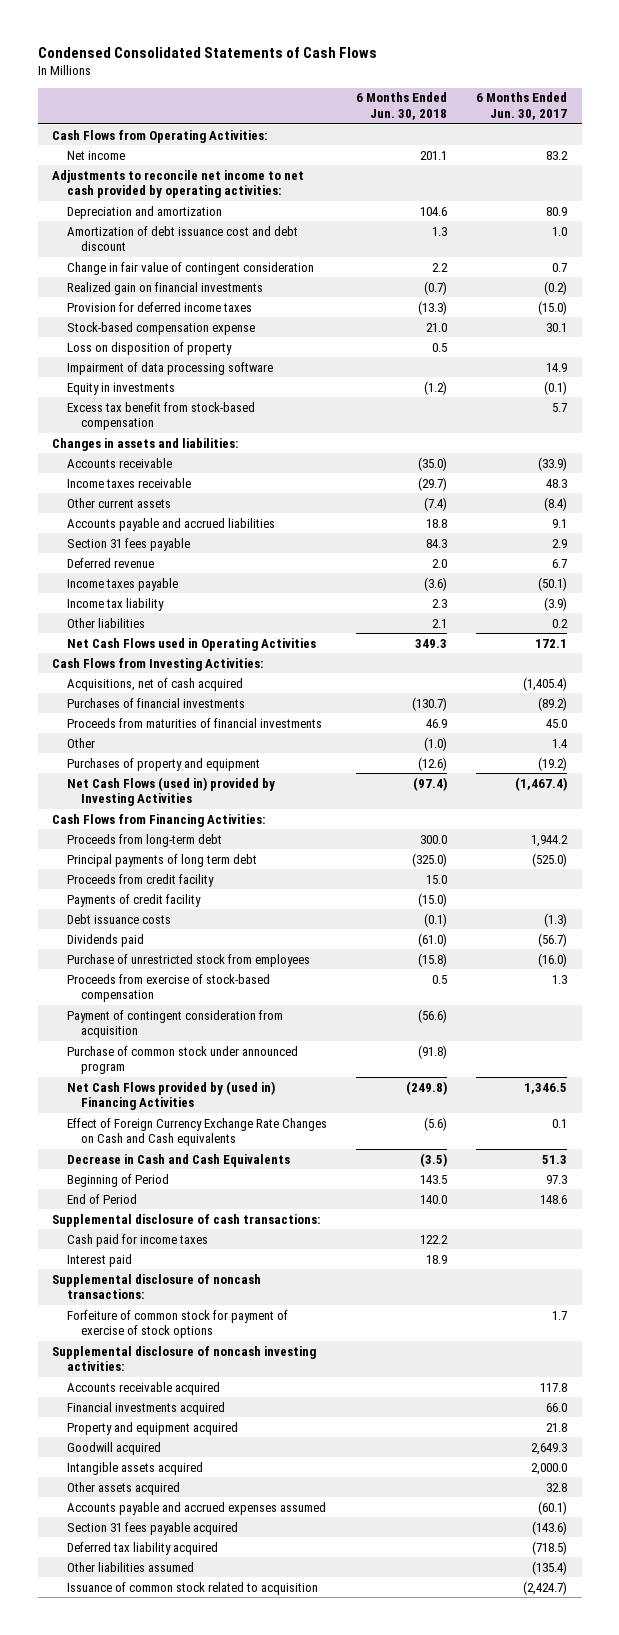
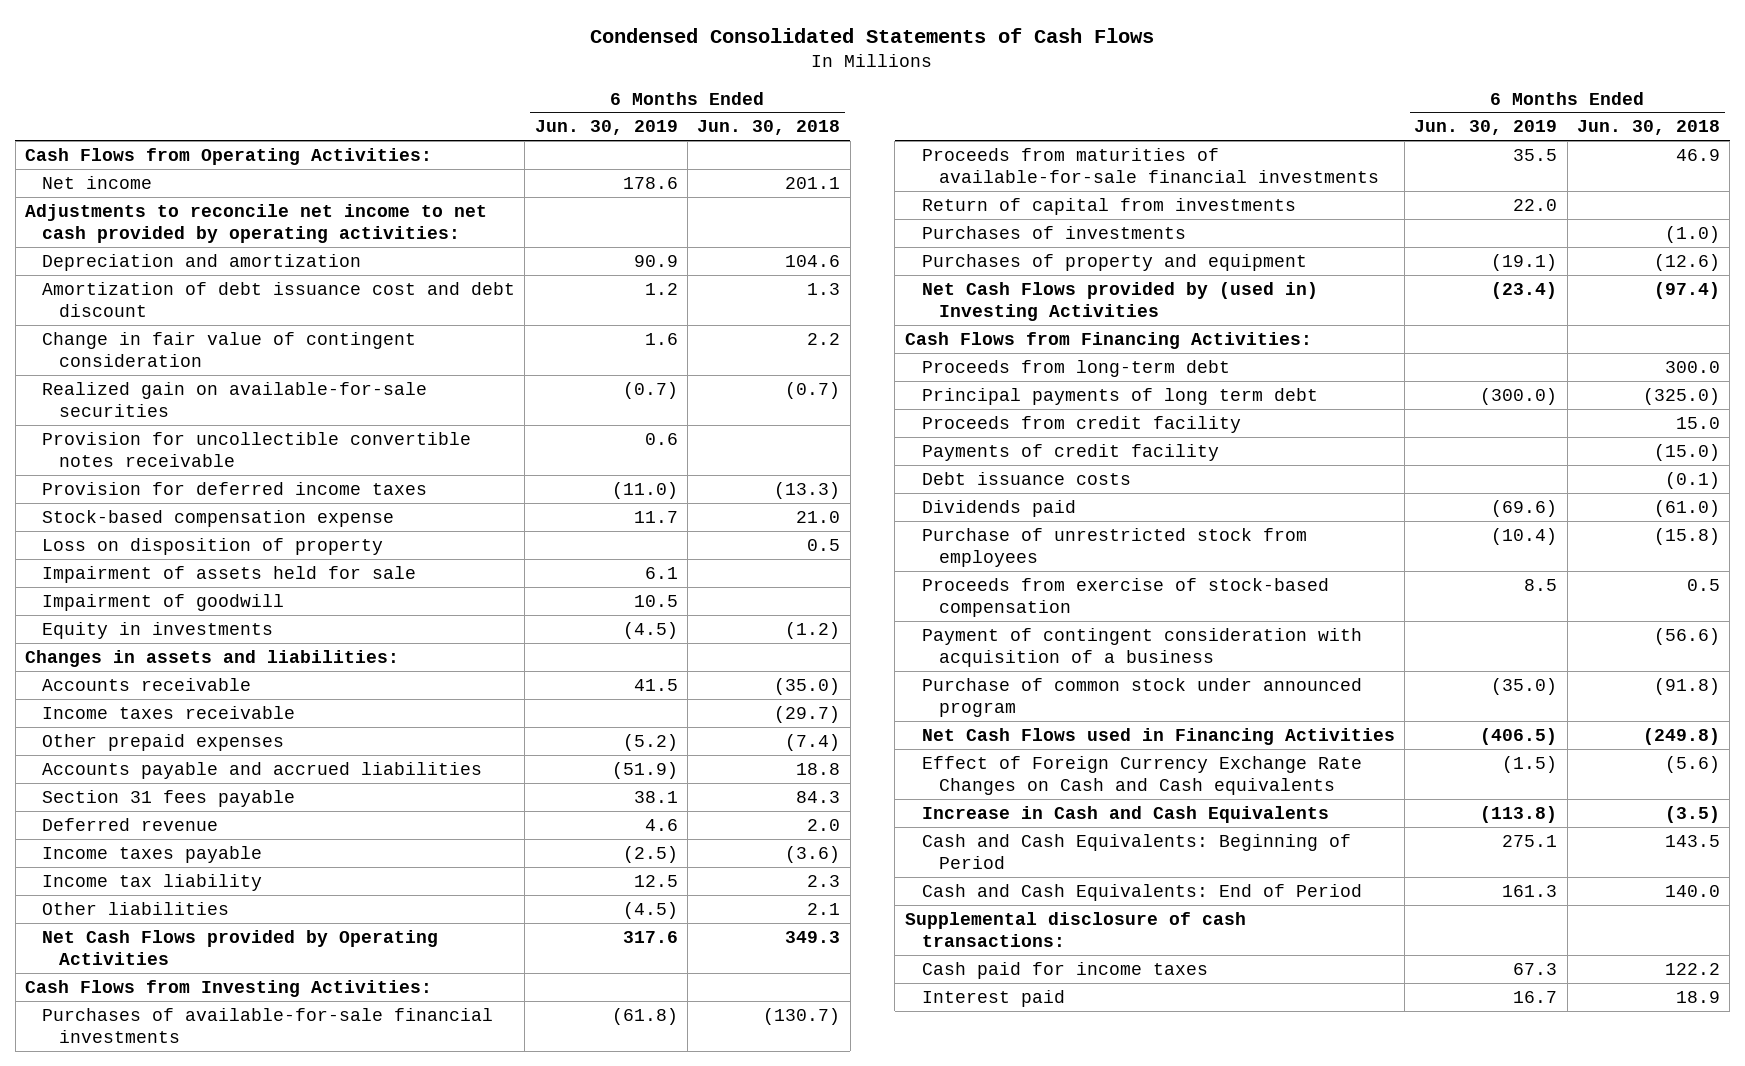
- | 6 Months Ended Jun. 30, 2018 | 6 Months Ended Jun. 30, 2017
+ | 6 Months Ended Jun. 30, 2019 | 6 Months Ended Jun. 30, 2018
- Realized gain on financial investments | (0.7) | (0.2)
+ Realized gain on available-for-sale securities | (0.7) | (0.7)
+ Provision for uncollectible convertible notes receivable | 0.6 |
- Impairment of data processing software | | 14.9
+ Impairment of assets held for sale | 6.1 |
+ Impairment of goodwill | 10.5 |
- Excess tax benefit from stock-based compensation | | 5.7
- Other current assets | (7.4) | (8.4)
+ Other prepaid expenses | (5.2) | (7.4)
- Net Cash Flows used in Operating Activities | 349.3 | 172.1
+ Net Cash Flows provided by Operating Activities | 317.6 | 349.3
- Acquisitions, net of cash acquired | | (1,405.4)
- Purchases of financial investments | (130.7) | (89.2)
- Proceeds from maturities of financial investments | 46.9 | 45.0
- Other | (1.0) | 1.4
+ Purchases of available-for-sale financial investments | (61.8) | (130.7)
+ Proceeds from maturities of available-for-sale financial investments | 35.5 | 46.9
+ Return of capital from investments | 22.0 |
+ Purchases of investments | | (1.0)
- Net Cash Flows (used in) provided by Investing Activities | (97.4) | (1,467.4)
+ Net Cash Flows provided by (used in) Investing Activities | (23.4) | (97.4)
- Payment of contingent consideration from acquisition | (56.6) |
+ Payment of contingent consideration with acquisition of a business | | (56.6)
- Net Cash Flows provided by (used in) Financing Activities | (249.8) | 1,346.5
+ Net Cash Flows used in Financing Activities | (406.5) | (249.8)
- Decrease in Cash and Cash Equivalents | (3.5) | 51.3
- Beginning of Period | 143.5 | 97.3
- End of Period | 140.0 | 148.6
+ Increase in Cash and Cash Equivalents | (113.8) | (3.5)
+ Cash and Cash Equivalents: Beginning of Period | 275.1 | 143.5
+ Cash and Cash Equivalents: End of Period | 161.3 | 140.0
- Supplemental disclosure of noncash transactions:
- Forfeiture of common stock for payment of exercise of stock options | | 1.7
- Supplemental disclosure of noncash investing activities:
- Accounts receivable acquired | | 117.8
- Financial investments acquired | | 66.0
- Property and equipment acquired | | 21.8
- Goodwill acquired | | 2,649.3
- Intangible assets acquired | | 2,000.0
- Other assets acquired | | 32.8
- Accounts payable and accrued expenses assumed | | (60.1)
- Section 31 fees payable acquired | | (143.6)
- Deferred tax liability acquired | | (718.5)
- Other liabilities assumed | | (135.4)
- Issuance of common stock related to acquisition | | (2,424.7)

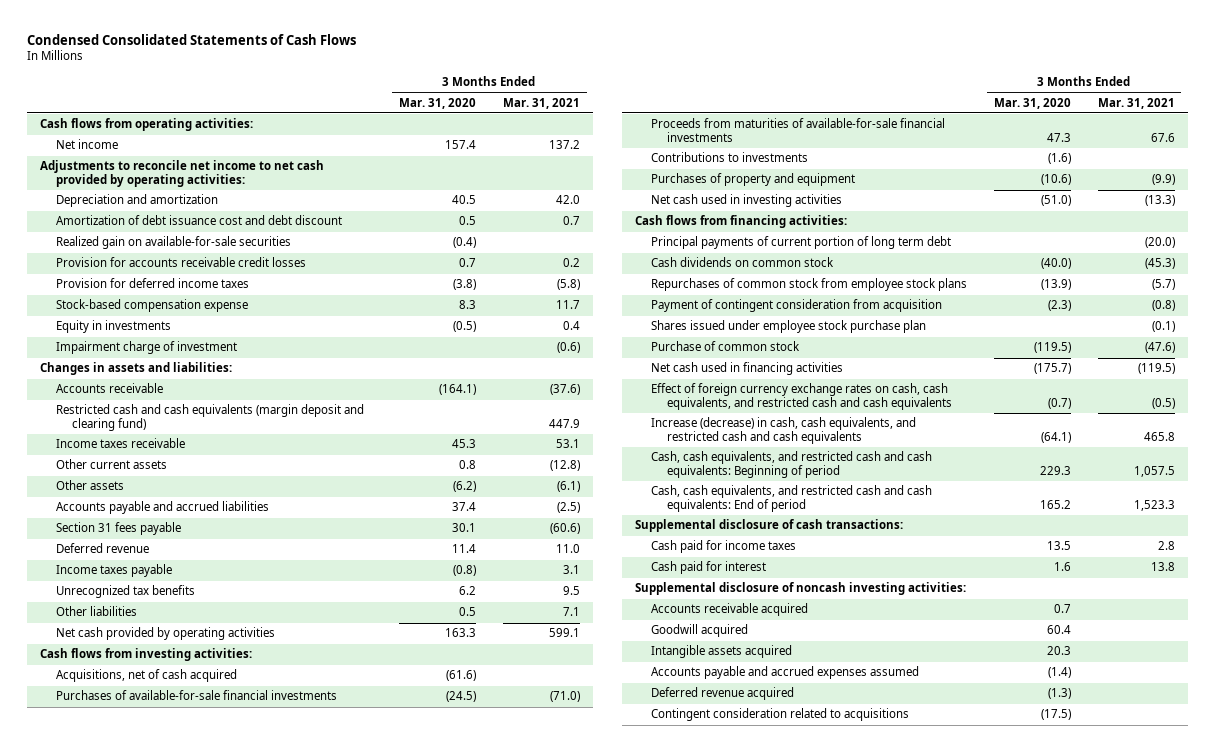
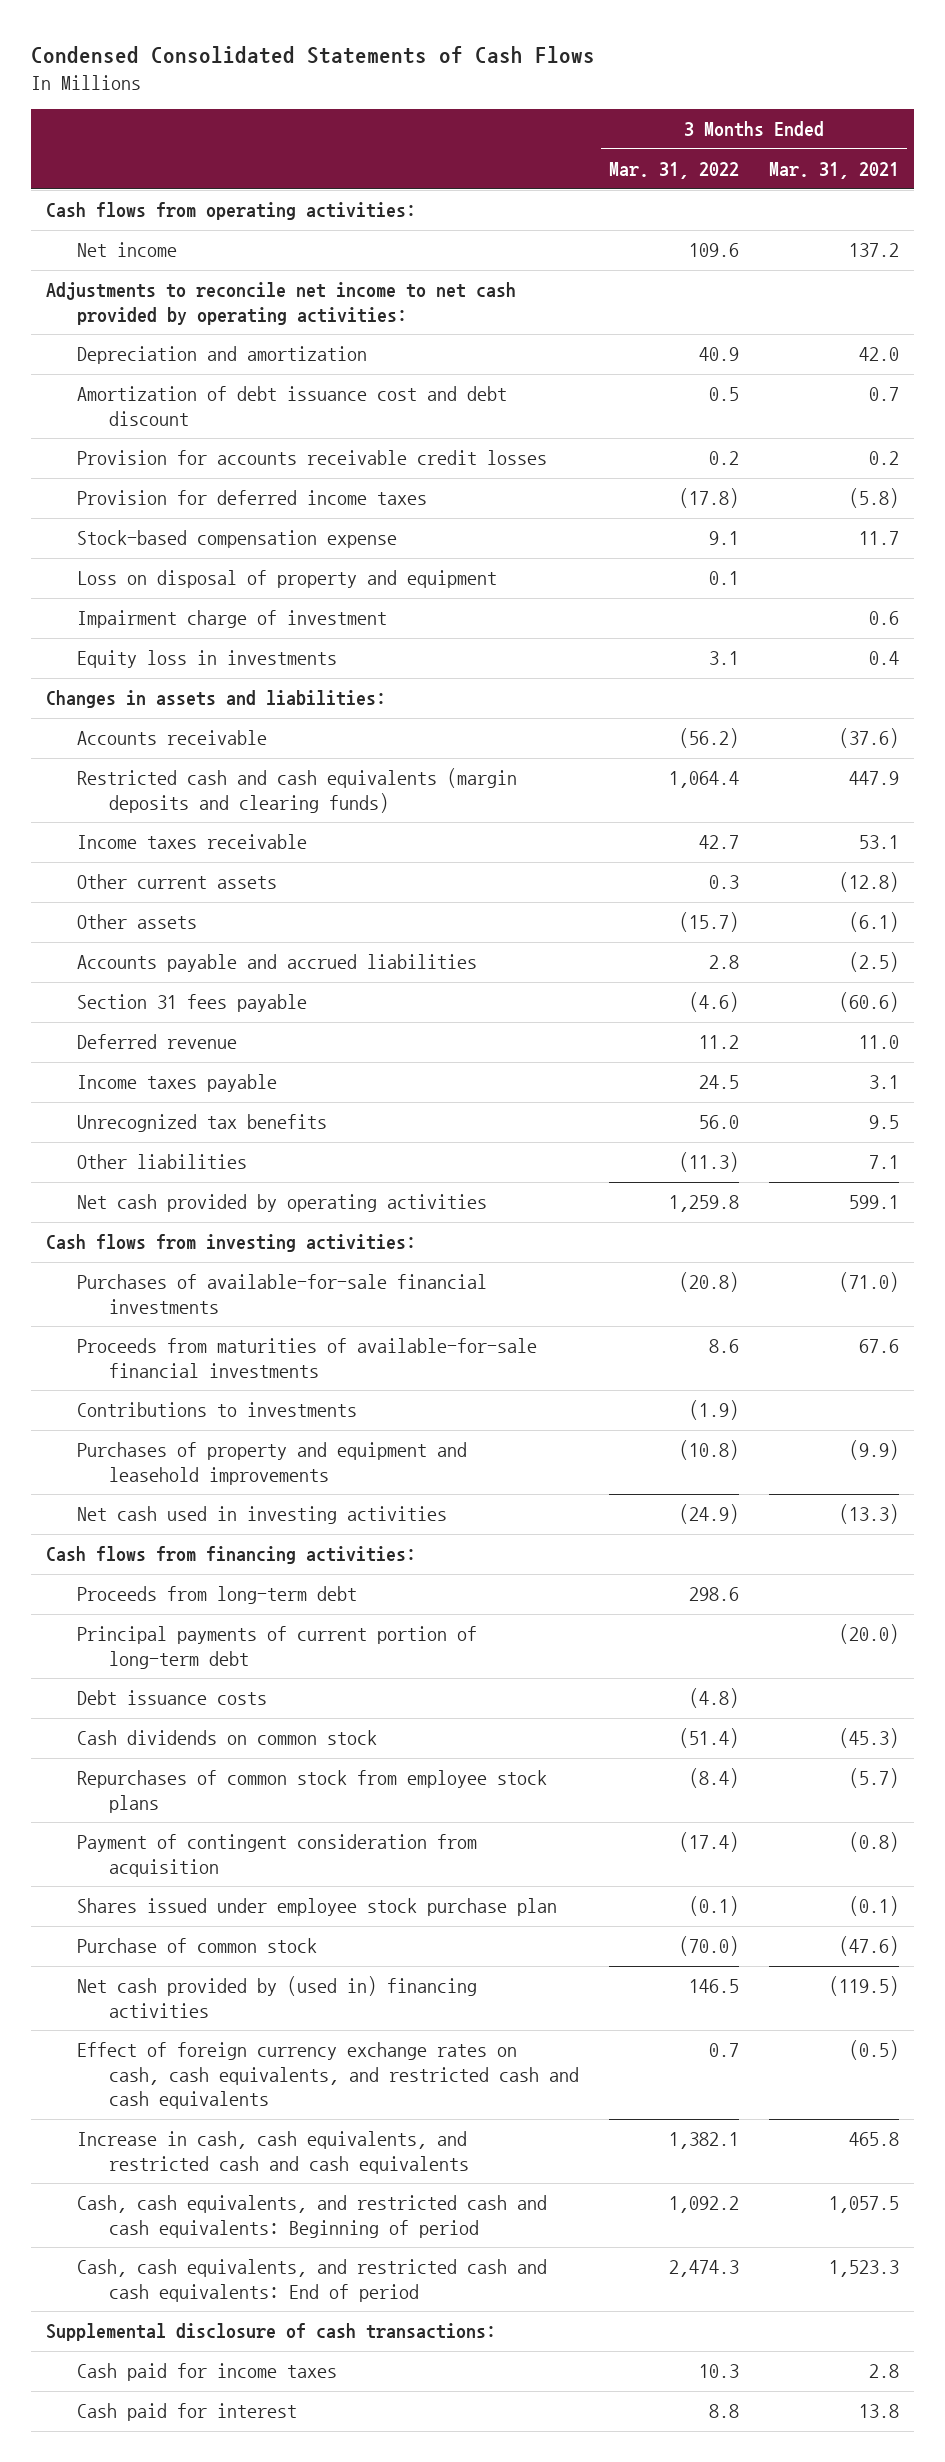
- | 3 Months Ended Mar. 31, 2020 | 3 Months Ended Mar. 31, 2021
+ | 3 Months Ended Mar. 31, 2022 | 3 Months Ended Mar. 31, 2021
- Realized gain on available-for-sale securities | (0.4) |
- Equity in investments | (0.5) | 0.4
- Impairment charge of investment | | (0.6)
+ Loss on disposal of property and equipment | 0.1 |
+ Impairment charge of investment | | 0.6
+ Equity loss in investments | 3.1 | 0.4
- Restricted cash and cash equivalents (margin deposit and clearing fund) | | 447.9
+ Restricted cash and cash equivalents (margin deposits and clearing funds) | 1,064.4 | 447.9
- Acquisitions, net of cash acquired | (61.6) |
- Purchases of property and equipment | (10.6) | (9.9)
+ Purchases of property and equipment and leasehold improvements | (10.8) | (9.9)
- Principal payments of current portion of long term debt | | (20.0)
+ Proceeds from long-term debt | 298.6 |
+ Principal payments of current portion of long-term debt | | (20.0)
+ Debt issuance costs | (4.8) |
- Net cash used in financing activities | (175.7) | (119.5)
+ Net cash provided by (used in) financing activities | 146.5 | (119.5)
- Increase (decrease) in cash, cash equivalents, and restricted cash and cash equivalents | (64.1) | 465.8
+ Increase in cash, cash equivalents, and restricted cash and cash equivalents | 1,382.1 | 465.8
- Supplemental disclosure of noncash investing activities:
- Accounts receivable acquired | 0.7 |
- Goodwill acquired | 60.4 |
- Intangible assets acquired | 20.3 |
- Accounts payable and accrued expenses assumed | (1.4) |
- Deferred revenue acquired | (1.3) |
- Contingent consideration related to acquisitions | (17.5) |

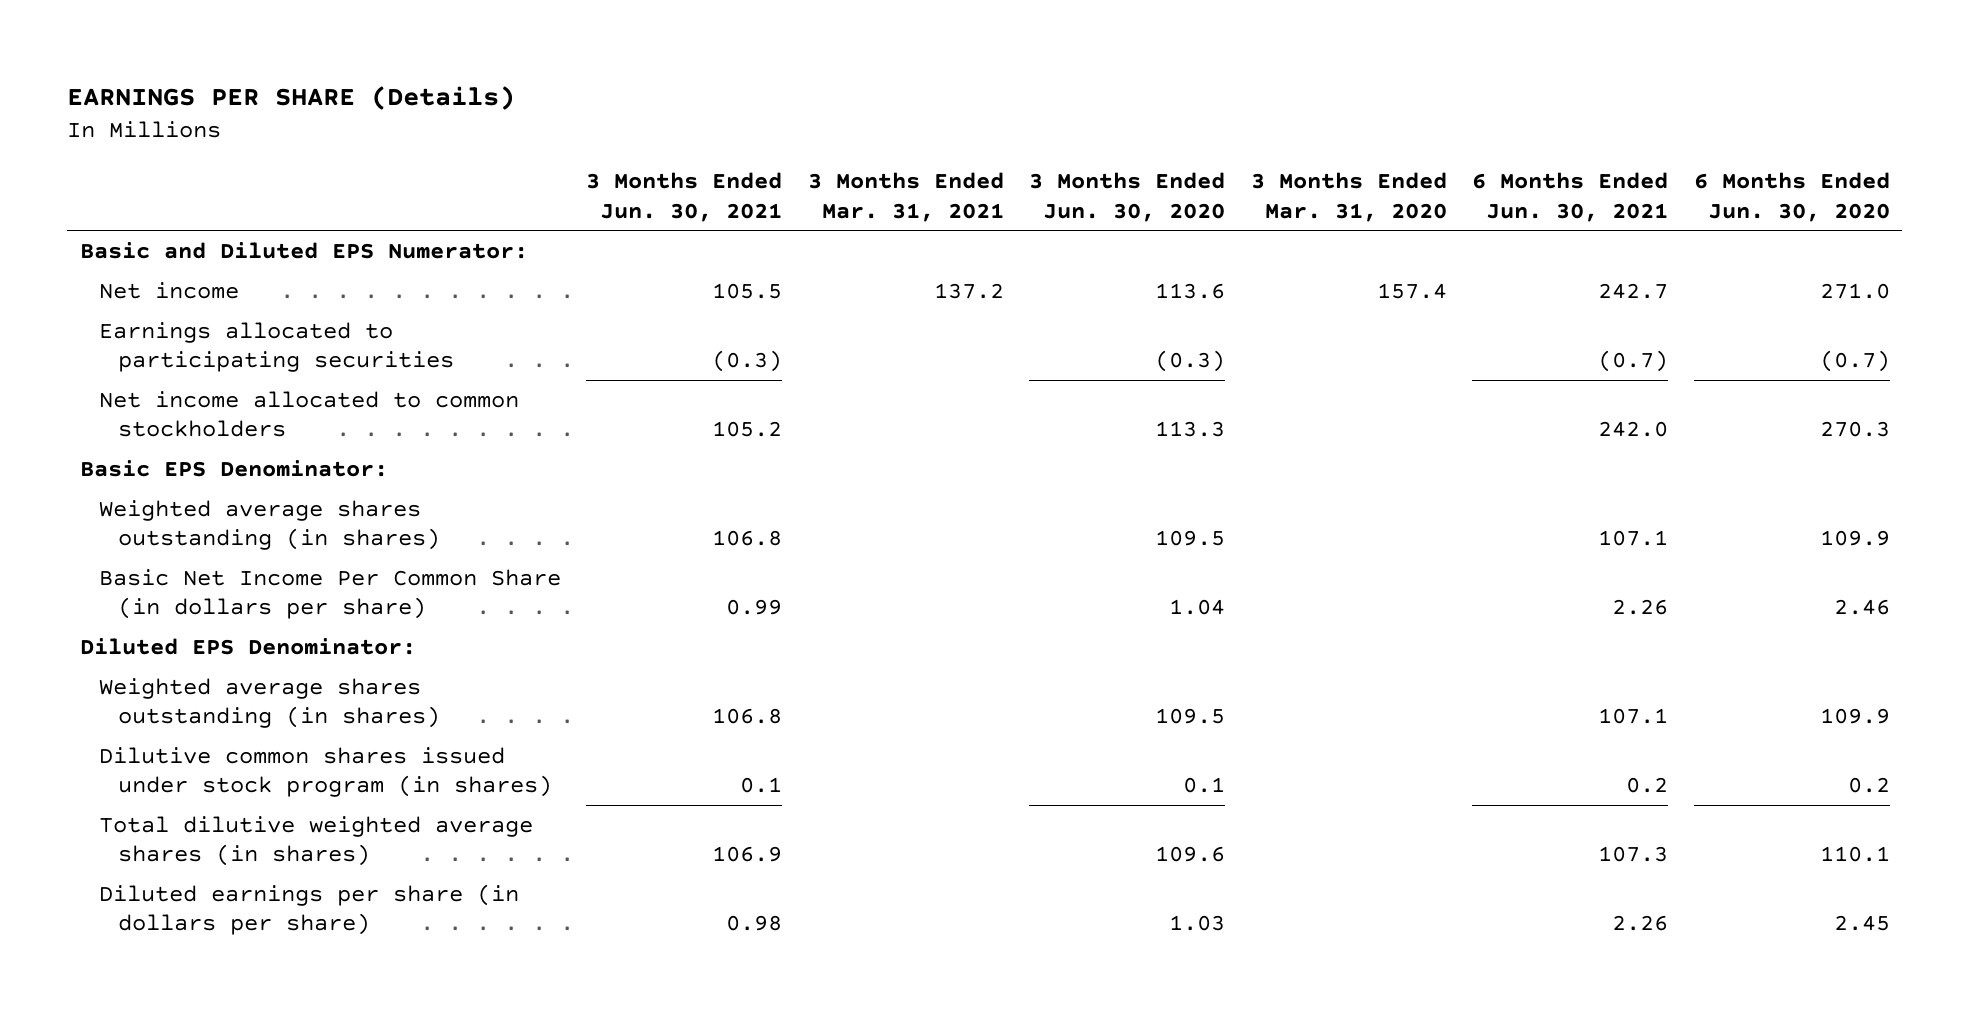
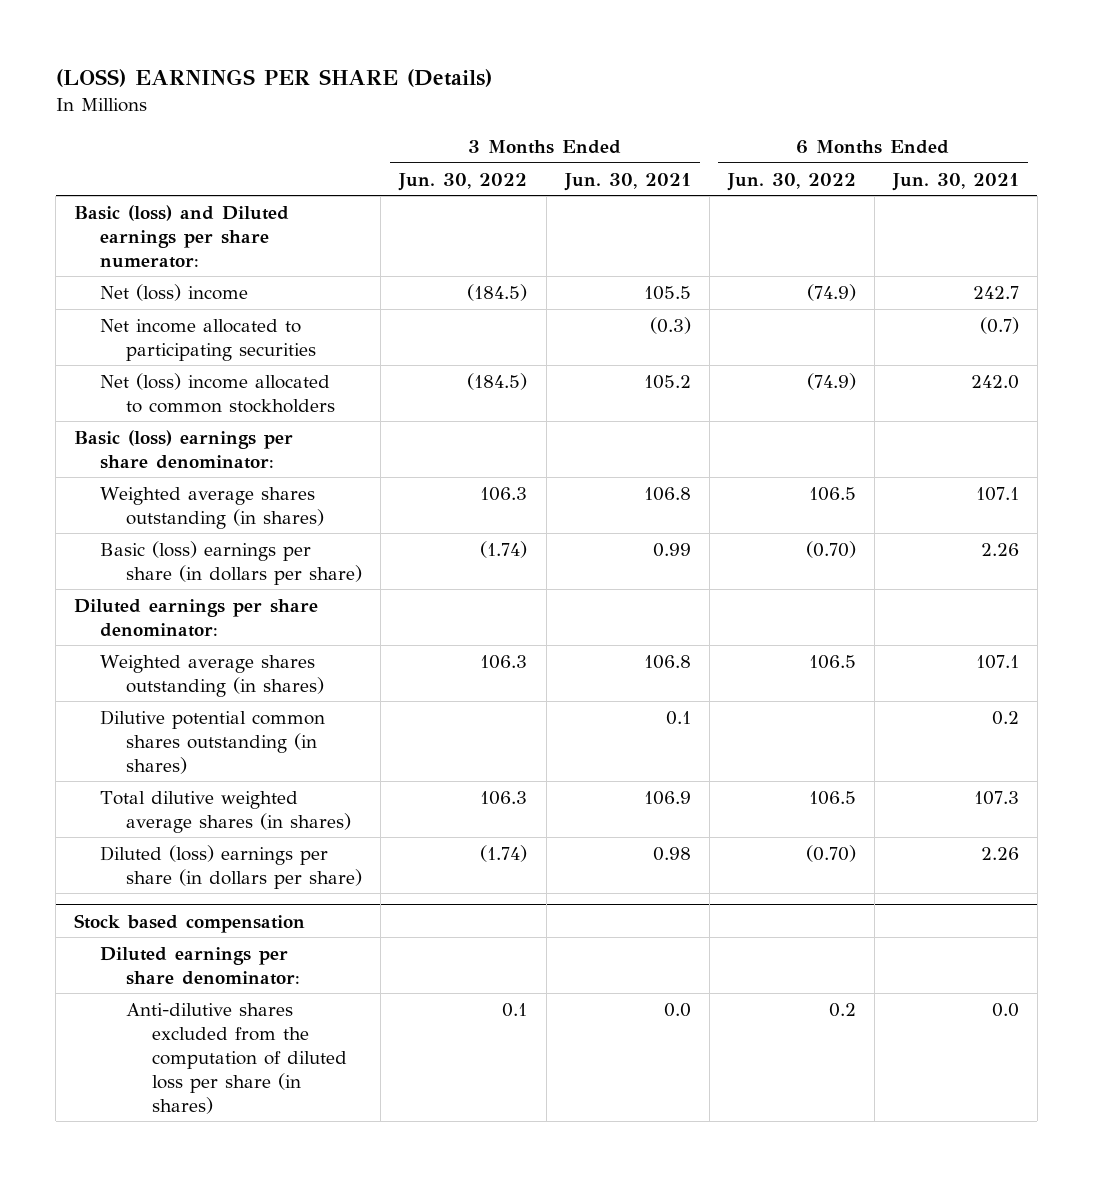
- EARNINGS PER SHARE (Details)
+ (LOSS) EARNINGS PER SHARE (Details)
- | 3 Months Ended Jun. 30, 2021 | 3 Months Ended Mar. 31, 2021 | 3 Months Ended Jun. 30, 2020 | 3 Months Ended Mar. 31, 2020 | 6 Months Ended Jun. 30, 2021 | 6 Months Ended Jun. 30, 2020
+ | 3 Months Ended Jun. 30, 2022 | 3 Months Ended Jun. 30, 2021 | 6 Months Ended Jun. 30, 2022 | 6 Months Ended Jun. 30, 2021
- Basic and Diluted EPS Numerator:
- Net income | 105.5 | 137.2 | 113.6 | 157.4 | 242.7 | 271.0
- Earnings allocated to participating securities | (0.3) | | (0.3) | | (0.7) | (0.7)
- Net income allocated to common stockholders | 105.2 | | 113.3 | | 242.0 | 270.3
- Basic EPS Denominator:
+ Basic (loss) and Diluted earnings per share numerator:
+ Net (loss) income | (184.5) | 105.5 | (74.9) | 242.7
+ Net income allocated to participating securities | | (0.3) | | (0.7)
+ Net (loss) income allocated to common stockholders | (184.5) | 105.2 | (74.9) | 242.0
+ Basic (loss) earnings per share denominator:
- Basic Net Income Per Common Share (in dollars per share) | 0.99 | | 1.04 | | 2.26 | 2.46
- Diluted EPS Denominator:
+ Basic (loss) earnings per share (in dollars per share) | (1.74) | 0.99 | (0.70) | 2.26
+ Diluted earnings per share denominator:
- Dilutive common shares issued under stock program (in shares) | 0.1 | | 0.1 | | 0.2 | 0.2
+ Dilutive potential common shares outstanding (in shares) | | 0.1 | | 0.2
- Diluted earnings per share (in dollars per share) | 0.98 | | 1.03 | | 2.26 | 2.45
+ Diluted (loss) earnings per share (in dollars per share) | (1.74) | 0.98 | (0.70) | 2.26
+ Stock based compensation
+ Diluted earnings per share denominator:
+ Anti-dilutive shares excluded from the computation of diluted loss per share (in shares) | 0.1 | 0.0 | 0.2 | 0.0

